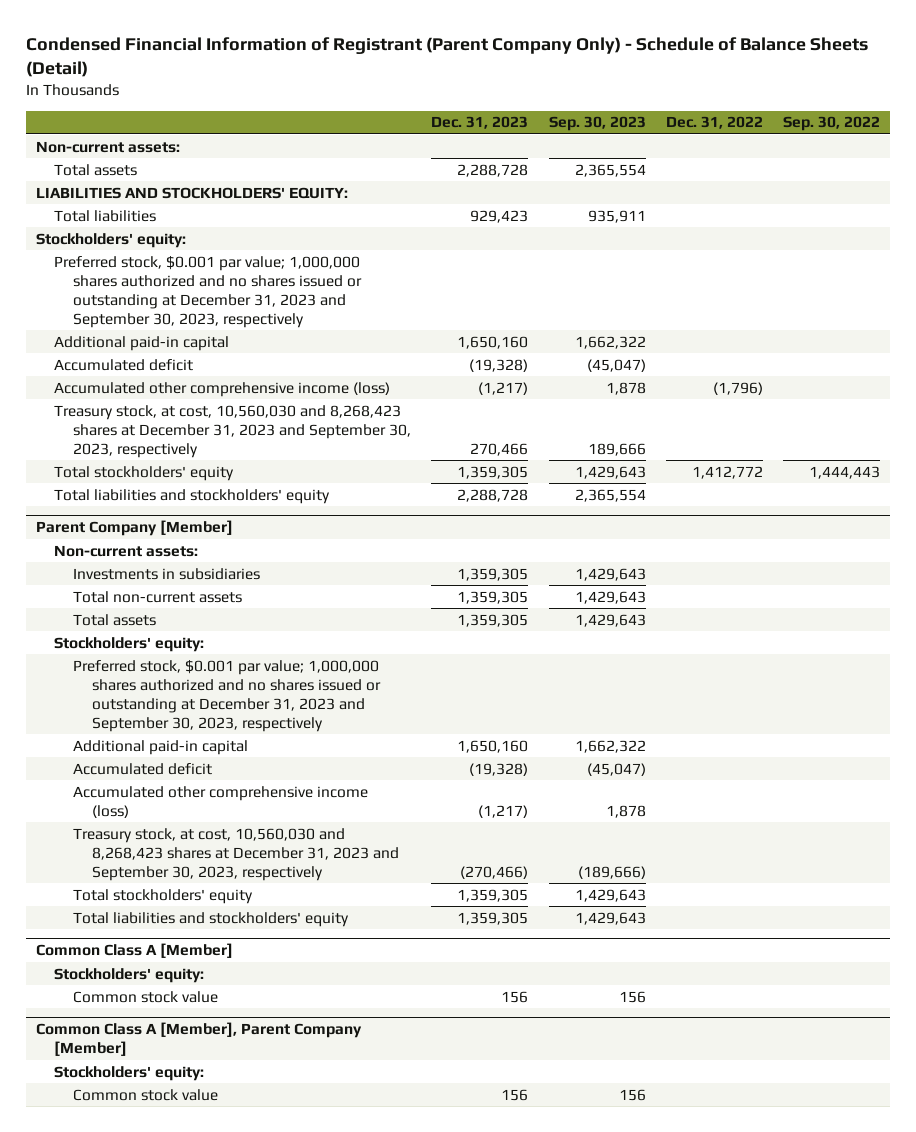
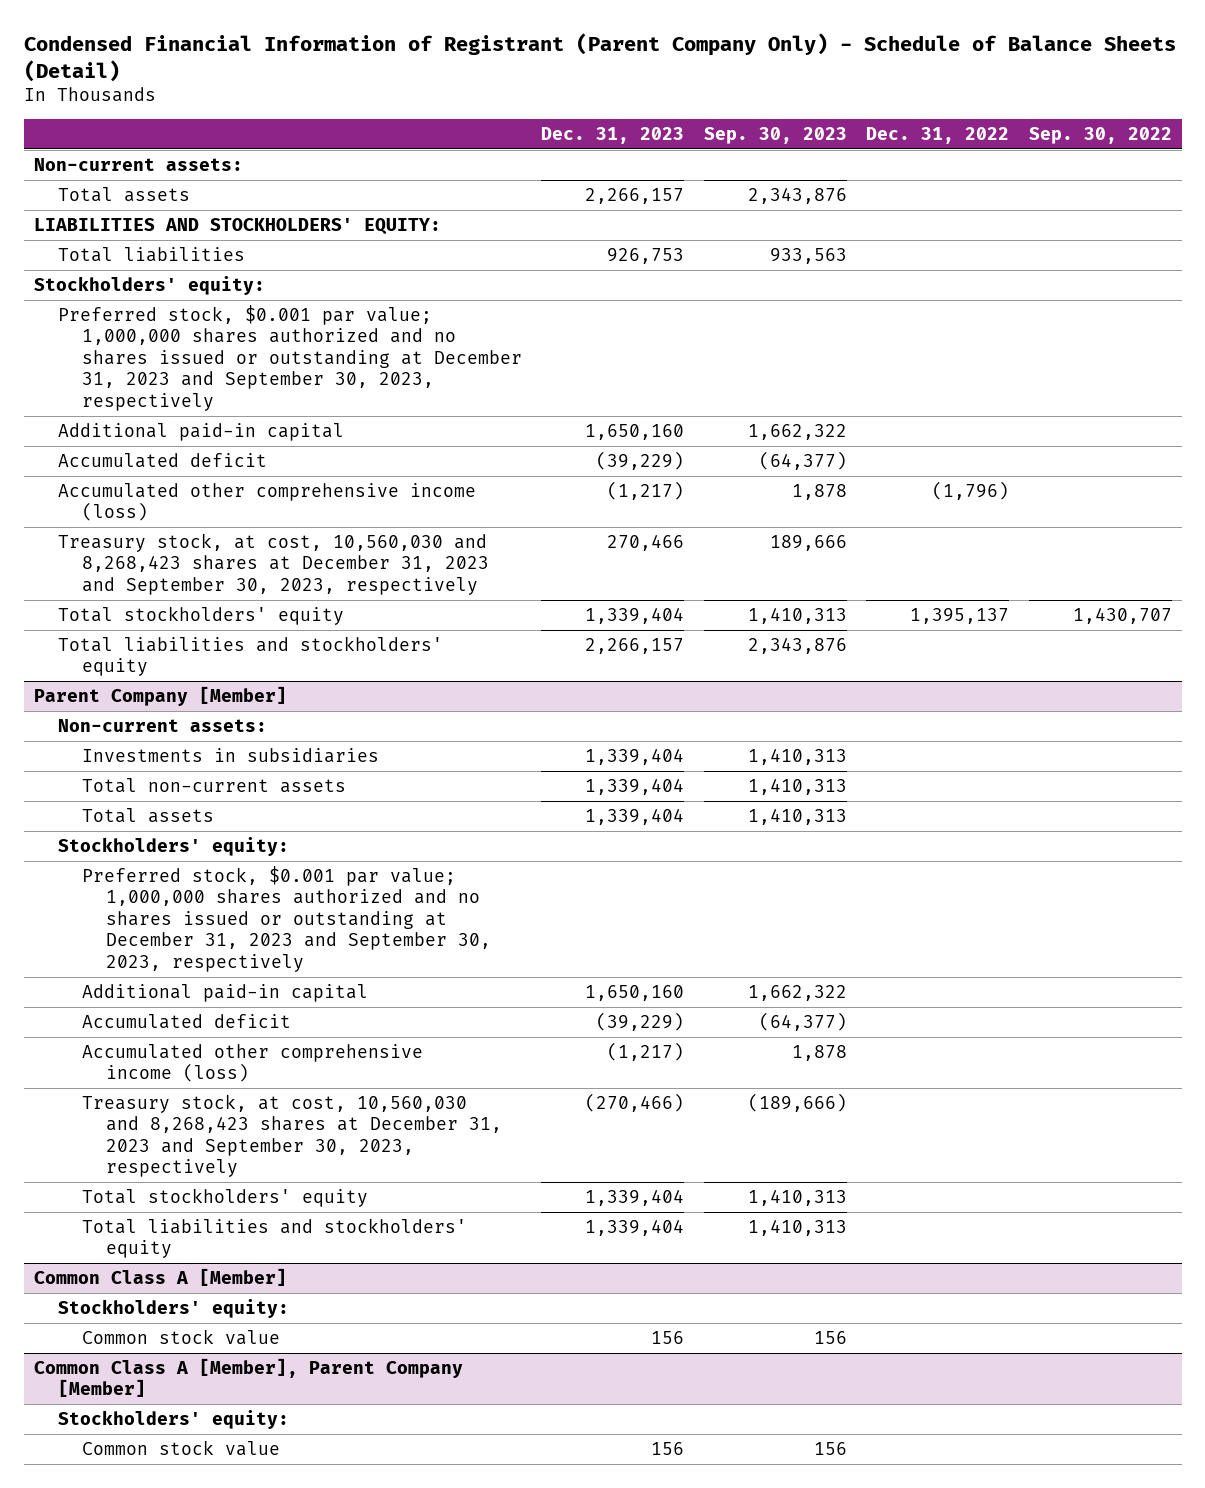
- Total assets | 2,288,728 | 2,365,554 | |
+ Total assets | 2,266,157 | 2,343,876 | |
- Total liabilities | 929,423 | 935,911 | |
+ Total liabilities | 926,753 | 933,563 | |
- Accumulated deficit | (19,328) | (45,047) | |
+ Accumulated deficit | (39,229) | (64,377) | |
- Total stockholders' equity | 1,359,305 | 1,429,643 | 1,412,772 | 1,444,443
- Total liabilities and stockholders' equity | 2,288,728 | 2,365,554 | |
+ Total stockholders' equity | 1,339,404 | 1,410,313 | 1,395,137 | 1,430,707
+ Total liabilities and stockholders' equity | 2,266,157 | 2,343,876 | |
@ Parent Company [Member]
- Investments in subsidiaries | 1,359,305 | 1,429,643 | |
- Total non-current assets | 1,359,305 | 1,429,643 | |
- Total assets | 1,359,305 | 1,429,643 | |
+ Investments in subsidiaries | 1,339,404 | 1,410,313 | |
+ Total non-current assets | 1,339,404 | 1,410,313 | |
+ Total assets | 1,339,404 | 1,410,313 | |
- Accumulated deficit | (19,328) | (45,047) | |
+ Accumulated deficit | (39,229) | (64,377) | |
- Total stockholders' equity | 1,359,305 | 1,429,643 | |
- Total liabilities and stockholders' equity | 1,359,305 | 1,429,643 | |
+ Total stockholders' equity | 1,339,404 | 1,410,313 | |
+ Total liabilities and stockholders' equity | 1,339,404 | 1,410,313 | |

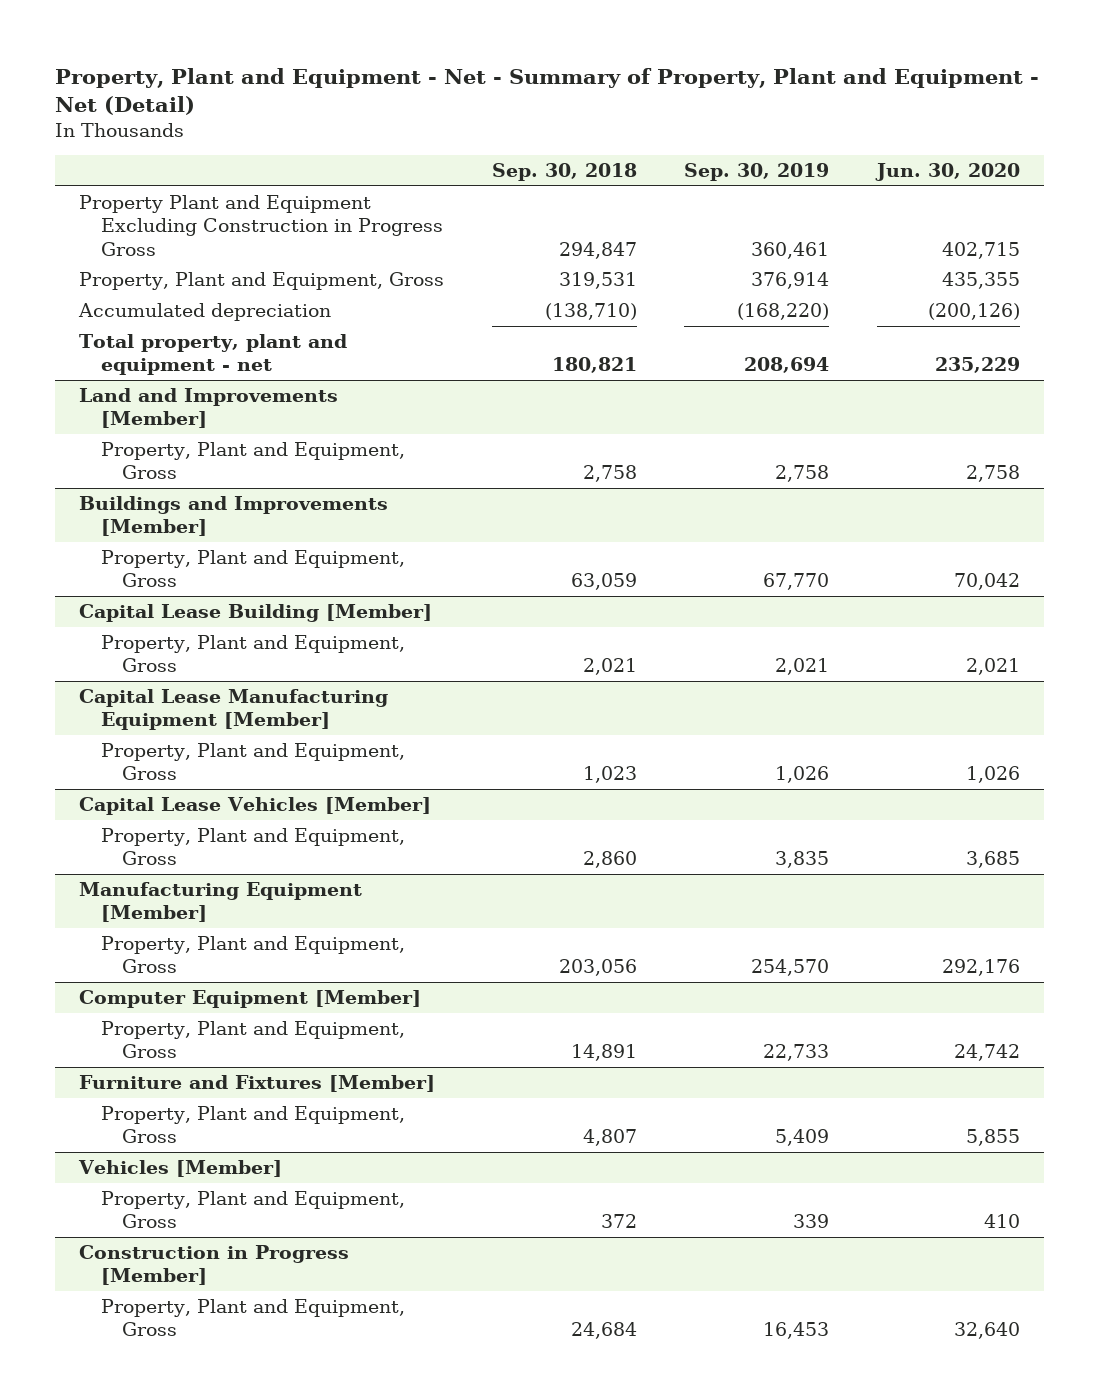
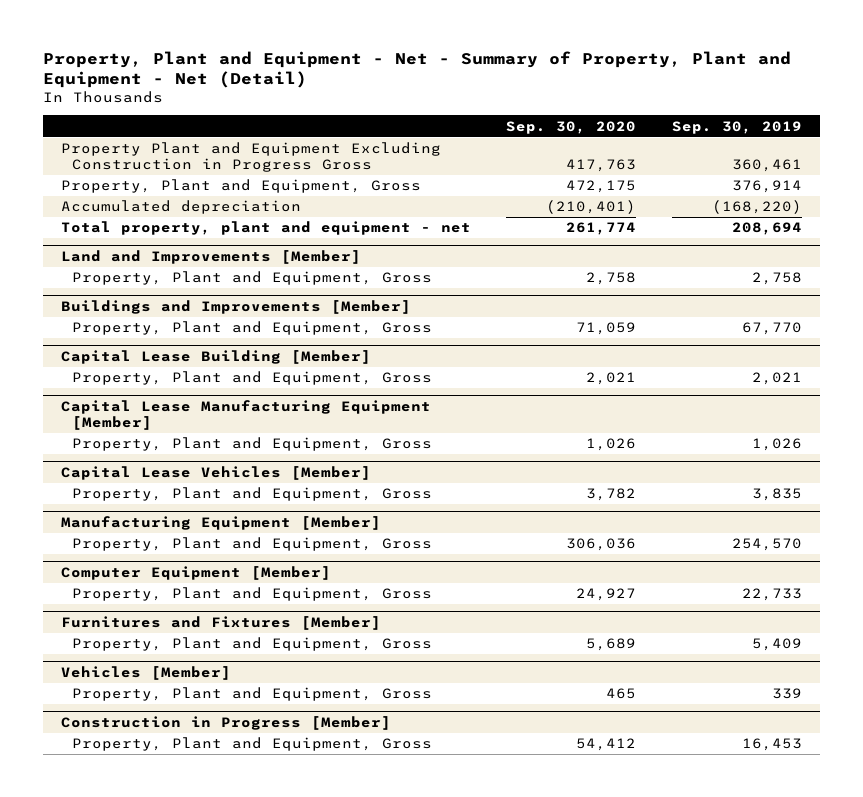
- | Sep. 30, 2018 | Sep. 30, 2019 | Jun. 30, 2020
+ | Sep. 30, 2020 | Sep. 30, 2019
- Furniture and Fixtures [Member]
+ Furnitures and Fixtures [Member]

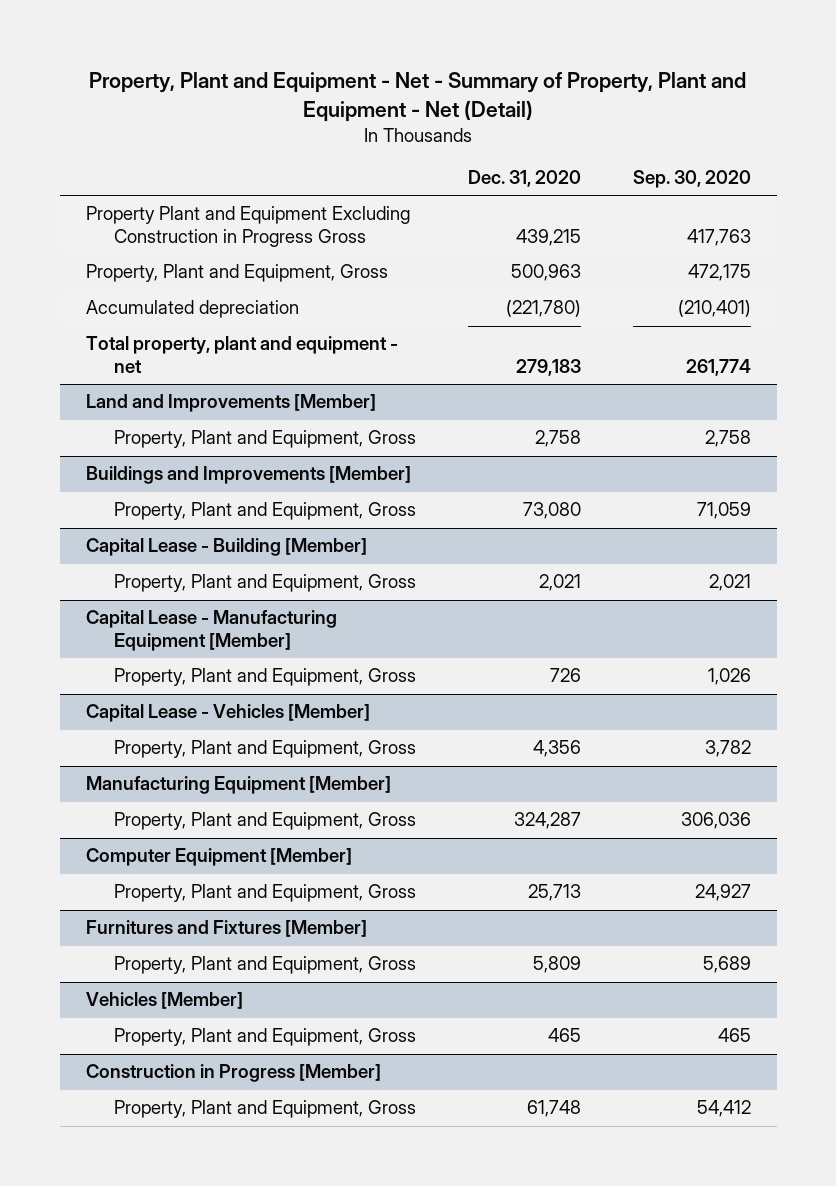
- | Sep. 30, 2020 | Sep. 30, 2019
+ | Dec. 31, 2020 | Sep. 30, 2020
- Capital Lease Building [Member]
+ Capital Lease - Building [Member]
- Capital Lease Manufacturing Equipment [Member]
+ Capital Lease - Manufacturing Equipment [Member]
- Capital Lease Vehicles [Member]
+ Capital Lease - Vehicles [Member]

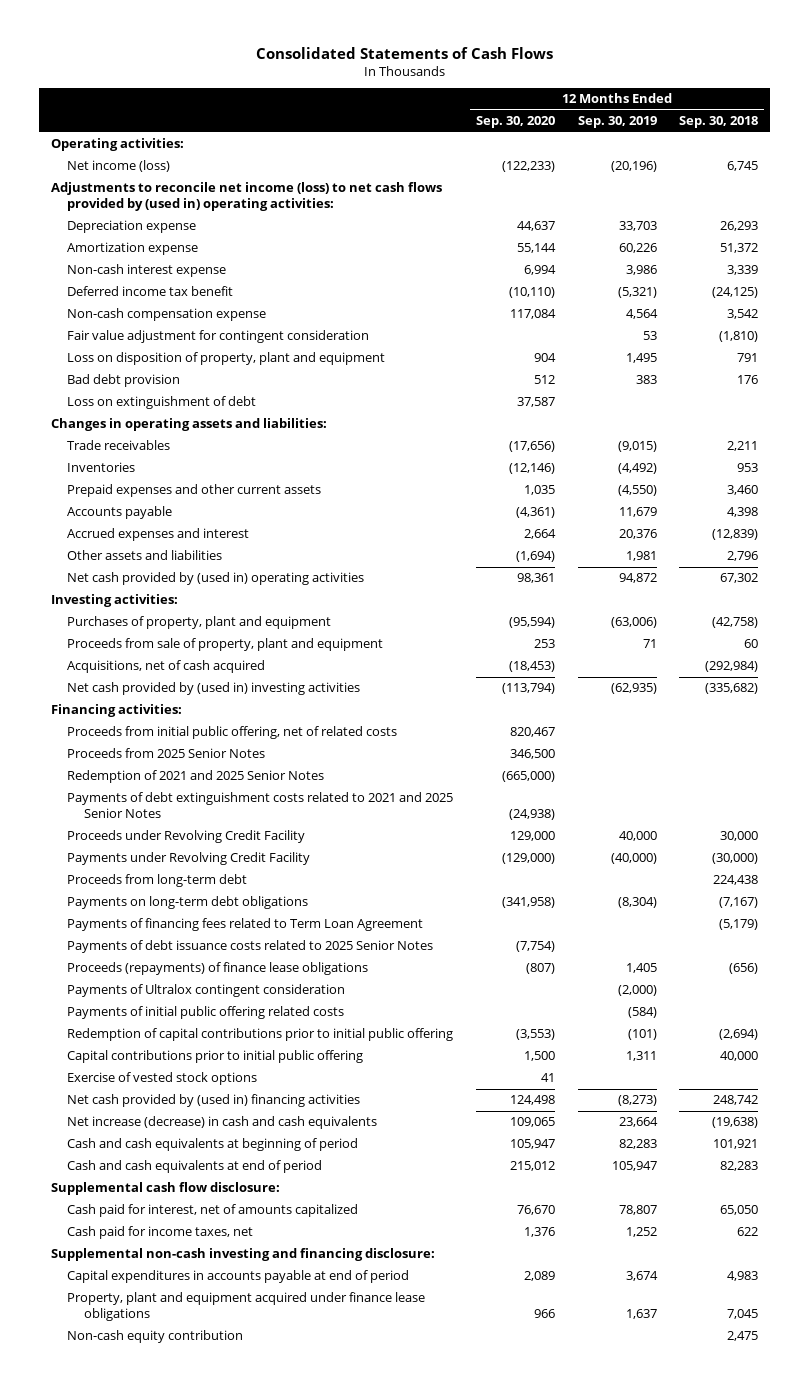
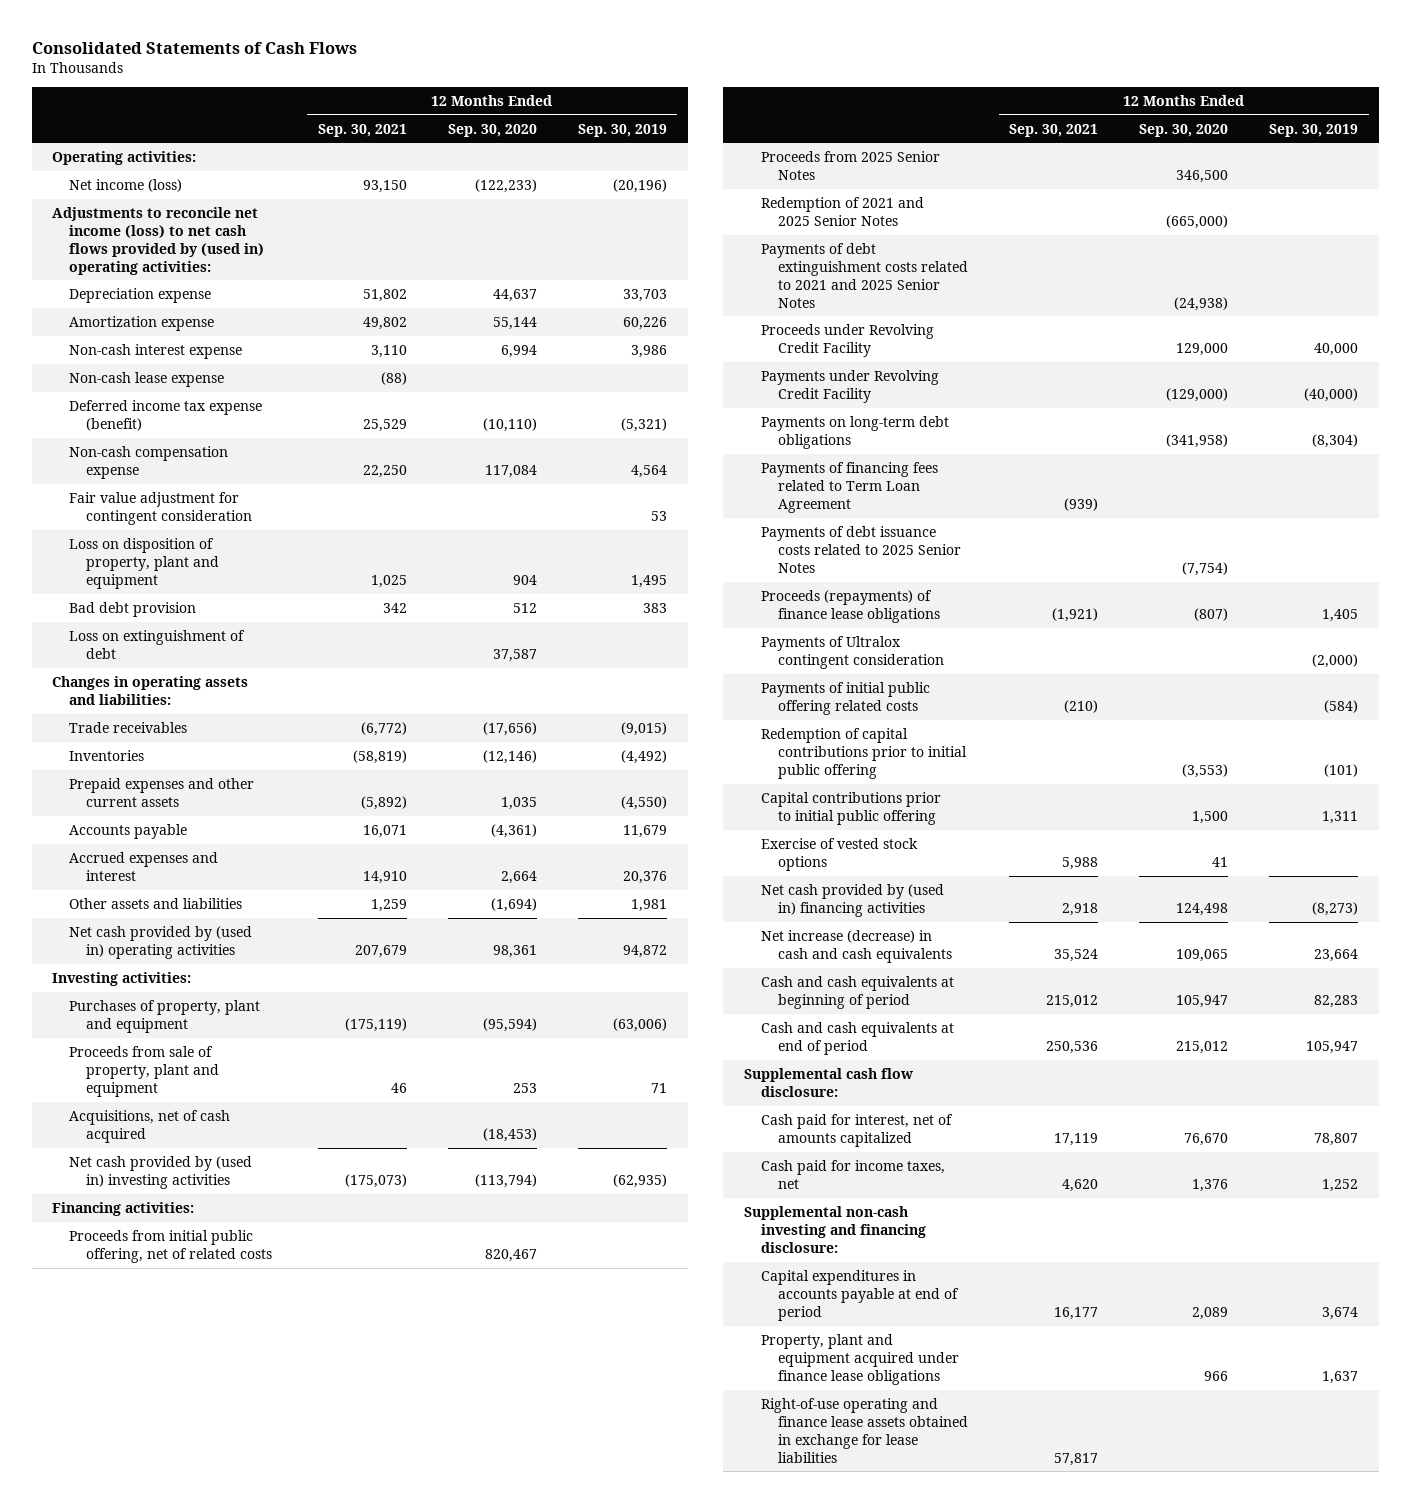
- | 12 Months Ended Sep. 30, 2020 | 12 Months Ended Sep. 30, 2019 | 12 Months Ended Sep. 30, 2018
+ | 12 Months Ended Sep. 30, 2021 | 12 Months Ended Sep. 30, 2020 | 12 Months Ended Sep. 30, 2019
- Deferred income tax benefit | (10,110) | (5,321) | (24,125)
+ Non-cash lease expense | (88) | |
+ Deferred income tax expense (benefit) | 25,529 | (10,110) | (5,321)
- Proceeds from long-term debt | | | 224,438
- Non-cash equity contribution | | | 2,475
+ Right-of-use operating and finance lease assets obtained in exchange for lease liabilities | 57,817 | |

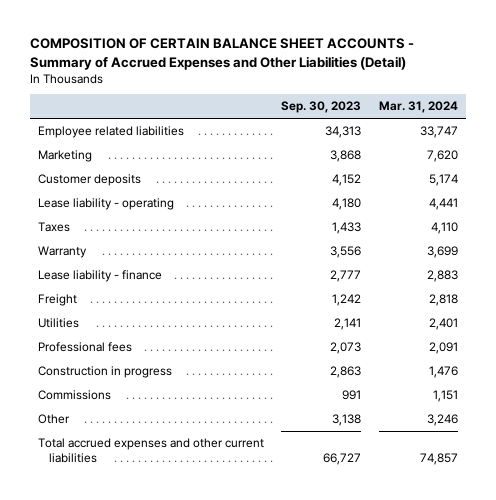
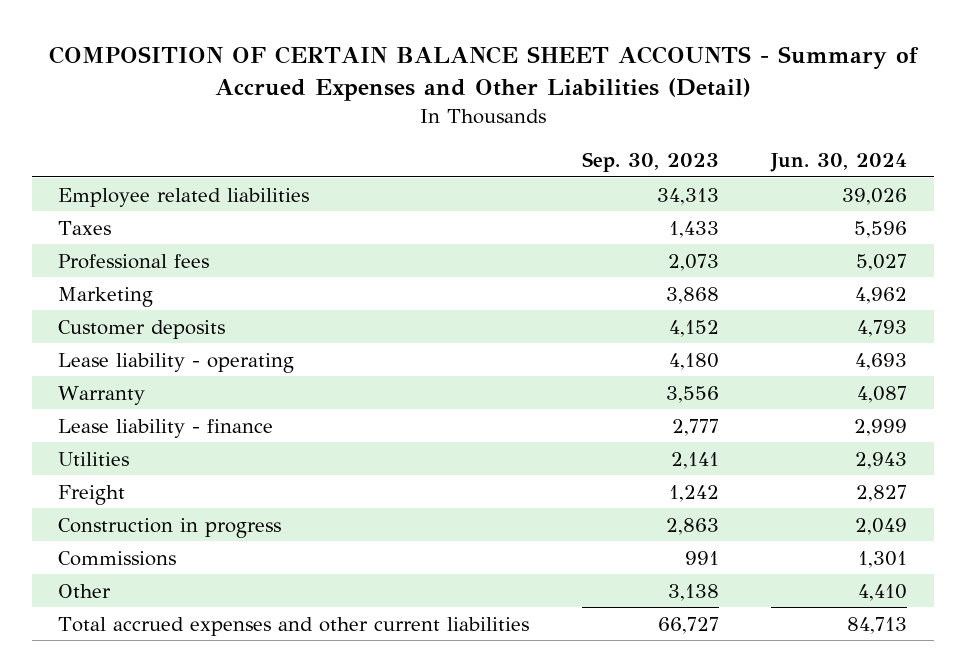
- | Sep. 30, 2023 | Mar. 31, 2024
+ | Sep. 30, 2023 | Jun. 30, 2024
moved up: Taxes | 1,433 | 5,596
moved up: Professional fees | 2,073 | 5,027
moved down: Freight | 1,242 | 2,827

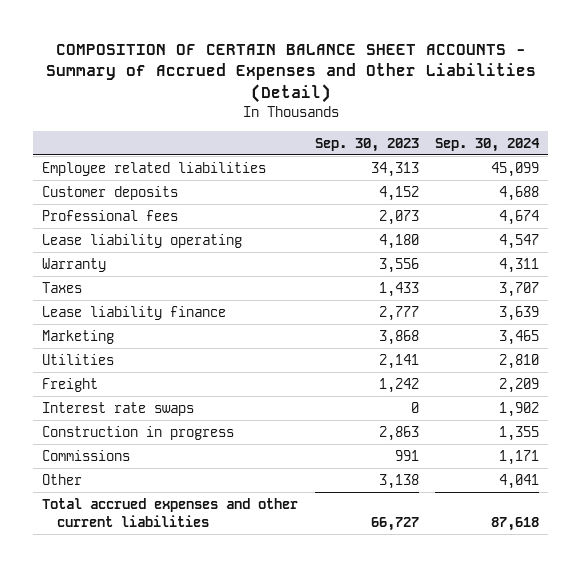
- | Sep. 30, 2023 | Jun. 30, 2024
+ | Sep. 30, 2023 | Sep. 30, 2024
- Lease liability - operating | 4,180 | 4,693
moved down: Professional fees | 2,073 | 4,674
+ Lease liability operating | 4,180 | 4,547
- Lease liability - finance | 2,777 | 2,999
moved down: Taxes | 1,433 | 3,707
+ Lease liability finance | 2,777 | 3,639
moved down: Marketing | 3,868 | 3,465
+ Interest rate swaps | 0 | 1,902

